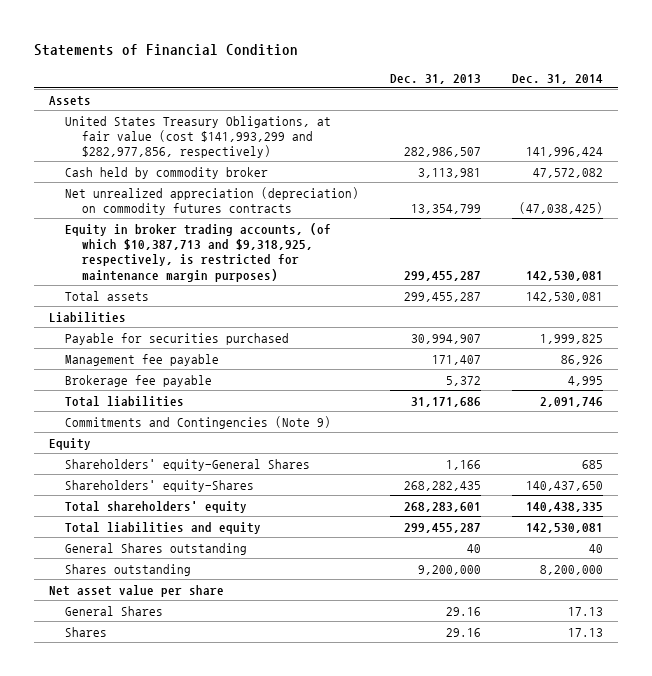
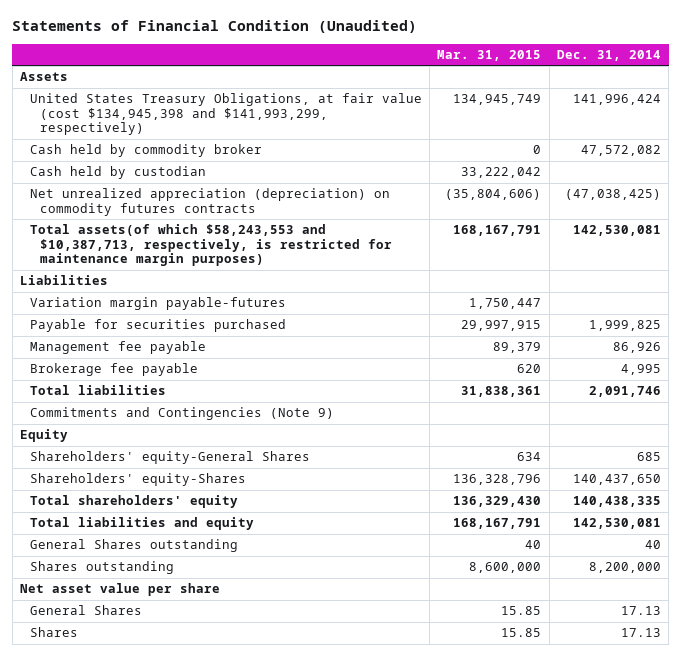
- Statements of Financial Condition
+ Statements of Financial Condition (Unaudited)
- | Dec. 31, 2013 | Dec. 31, 2014
+ | Mar. 31, 2015 | Dec. 31, 2014
- United States Treasury Obligations, at fair value (cost $141,993,299 and $282,977,856, respectively) | 282,986,507 | 141,996,424
+ United States Treasury Obligations, at fair value (cost $134,945,398 and $141,993,299, respectively) | 134,945,749 | 141,996,424
+ Cash held by custodian | 33,222,042 |
- Equity in broker trading accounts, (of which $10,387,713 and $9,318,925, respectively, is restricted for maintenance margin purposes) | 299,455,287 | 142,530,081
- Total assets | 299,455,287 | 142,530,081
+ Total assets(of which $58,243,553 and $10,387,713, respectively, is restricted for maintenance margin purposes) | 168,167,791 | 142,530,081
+ Variation margin payable-futures | 1,750,447 |

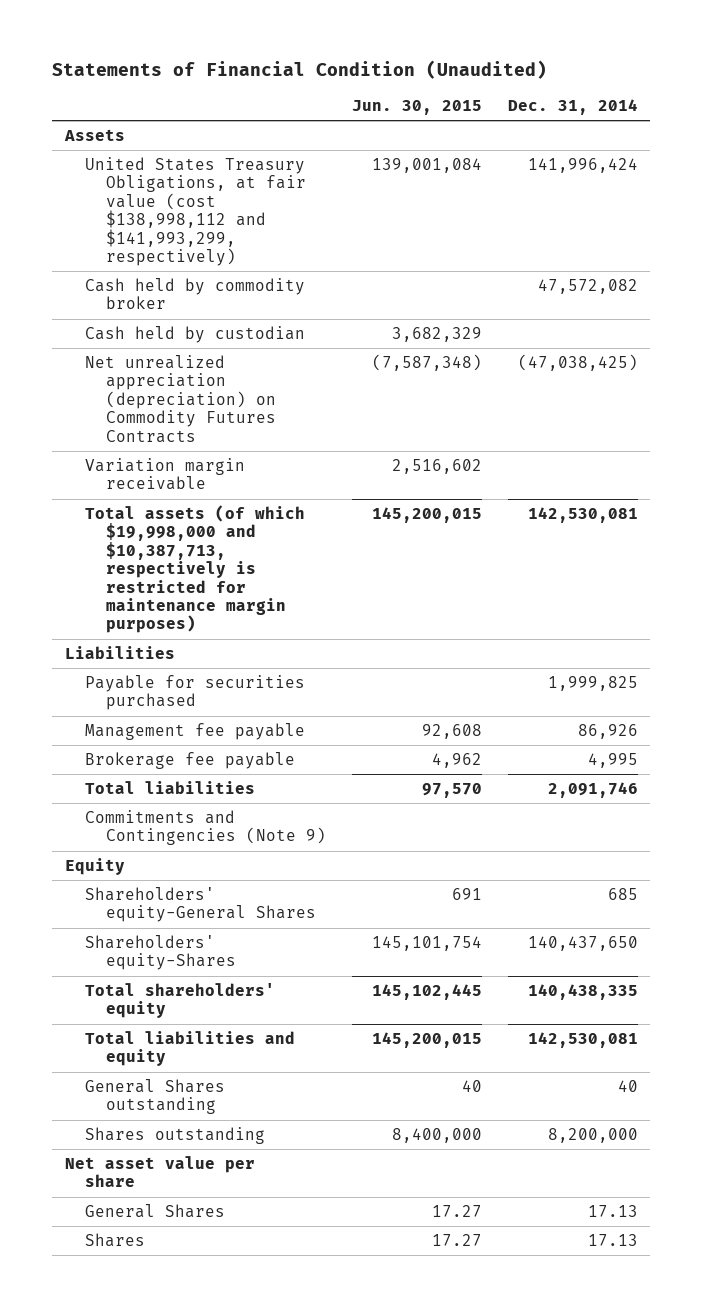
- | Mar. 31, 2015 | Dec. 31, 2014
+ | Jun. 30, 2015 | Dec. 31, 2014
- United States Treasury Obligations, at fair value (cost $134,945,398 and $141,993,299, respectively) | 134,945,749 | 141,996,424
+ United States Treasury Obligations, at fair value (cost $138,998,112 and $141,993,299, respectively) | 139,001,084 | 141,996,424
- Net unrealized appreciation (depreciation) on commodity futures contracts | (35,804,606) | (47,038,425)
- Total assets(of which $58,243,553 and $10,387,713, respectively, is restricted for maintenance margin purposes) | 168,167,791 | 142,530,081
+ Net unrealized appreciation (depreciation) on Commodity Futures Contracts | (7,587,348) | (47,038,425)
+ Variation margin receivable | 2,516,602 |
+ Total assets (of which $19,998,000 and $10,387,713, respectively is restricted for maintenance margin purposes) | 145,200,015 | 142,530,081
- Variation margin payable-futures | 1,750,447 |

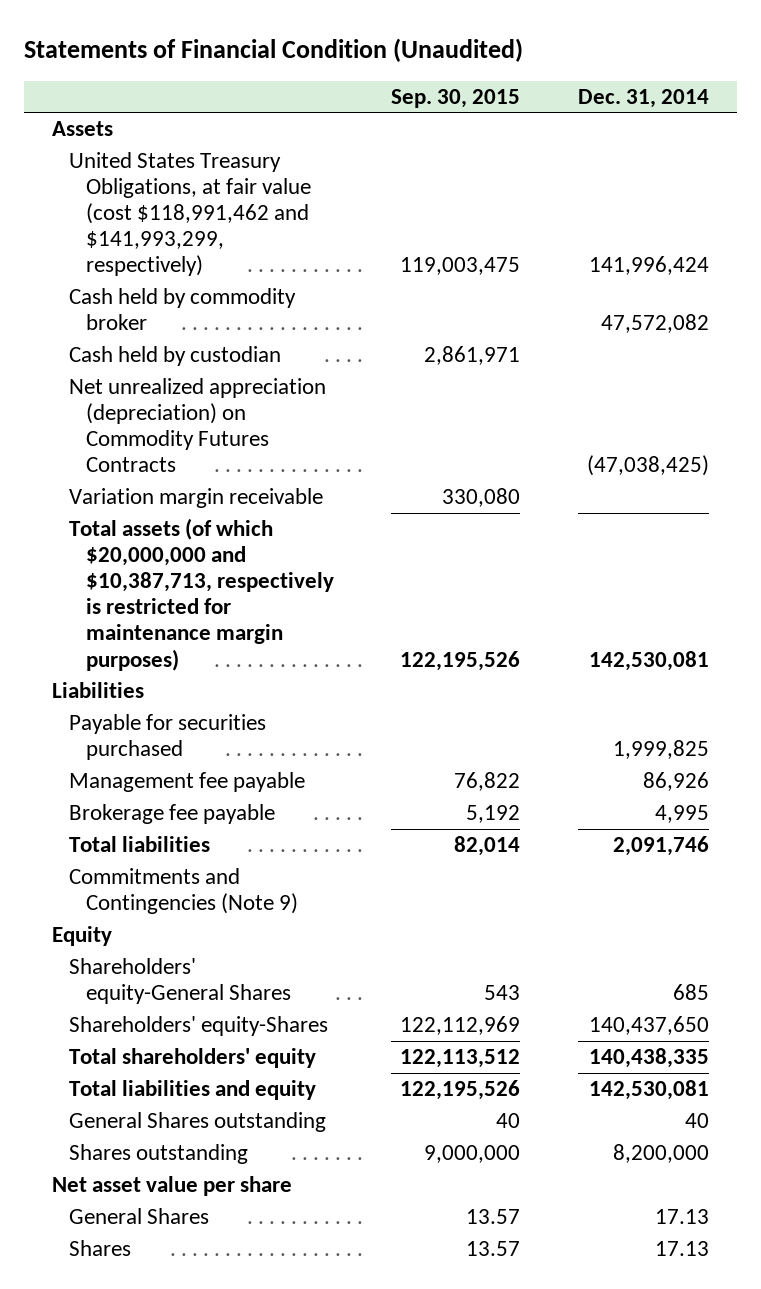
- | Jun. 30, 2015 | Dec. 31, 2014
+ | Sep. 30, 2015 | Dec. 31, 2014
- United States Treasury Obligations, at fair value (cost $138,998,112 and $141,993,299, respectively) | 139,001,084 | 141,996,424
+ United States Treasury Obligations, at fair value (cost $118,991,462 and $141,993,299, respectively) | 119,003,475 | 141,996,424
- Total assets (of which $19,998,000 and $10,387,713, respectively is restricted for maintenance margin purposes) | 145,200,015 | 142,530,081
+ Total assets (of which $20,000,000 and $10,387,713, respectively is restricted for maintenance margin purposes) | 122,195,526 | 142,530,081

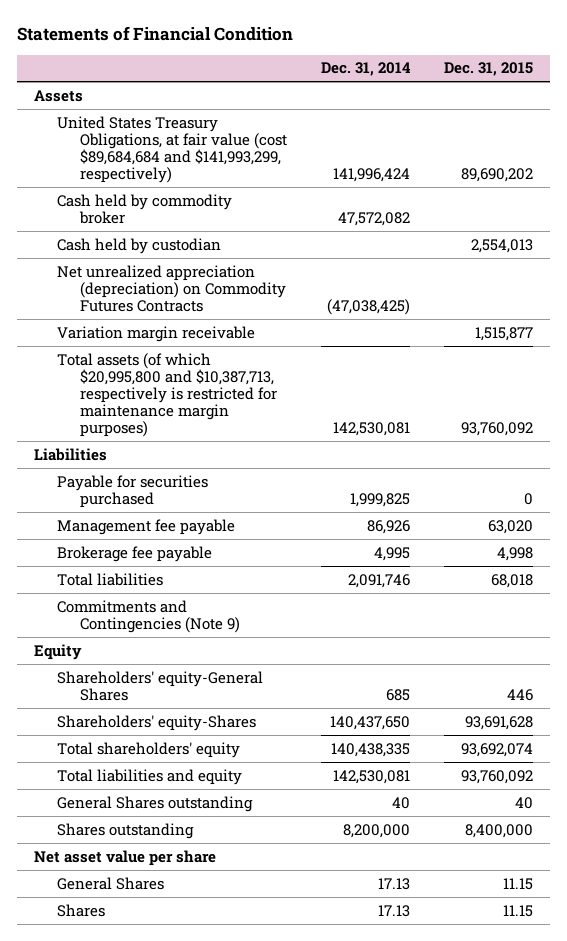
- Statements of Financial Condition (Unaudited)
+ Statements of Financial Condition
- | Sep. 30, 2015 | Dec. 31, 2014
+ | Dec. 31, 2014 | Dec. 31, 2015
- United States Treasury Obligations, at fair value (cost $118,991,462 and $141,993,299, respectively) | 119,003,475 | 141,996,424
+ United States Treasury Obligations, at fair value (cost $89,684,684 and $141,993,299, respectively) | 141,996,424 | 89,690,202
- Total assets (of which $20,000,000 and $10,387,713, respectively is restricted for maintenance margin purposes) | 122,195,526 | 142,530,081
+ Total assets (of which $20,995,800 and $10,387,713, respectively is restricted for maintenance margin purposes) | 142,530,081 | 93,760,092

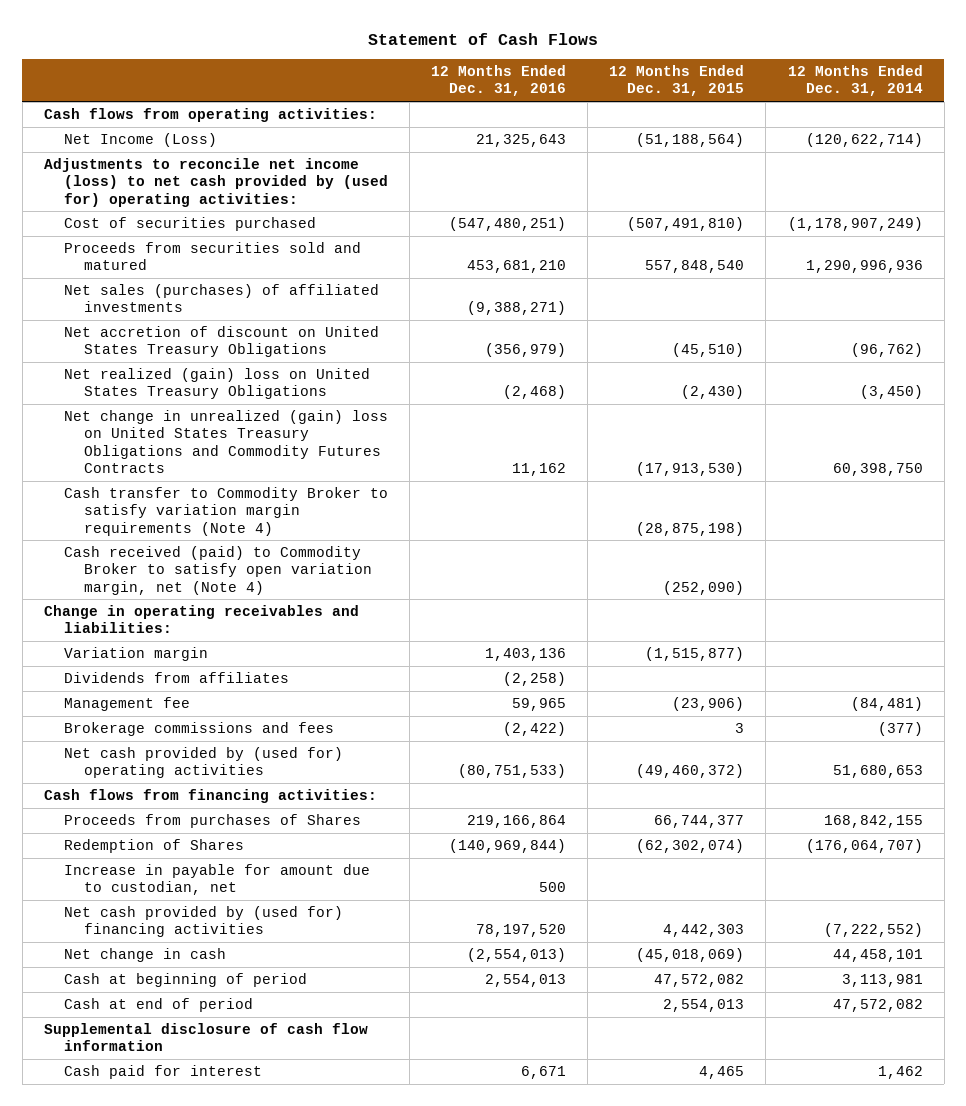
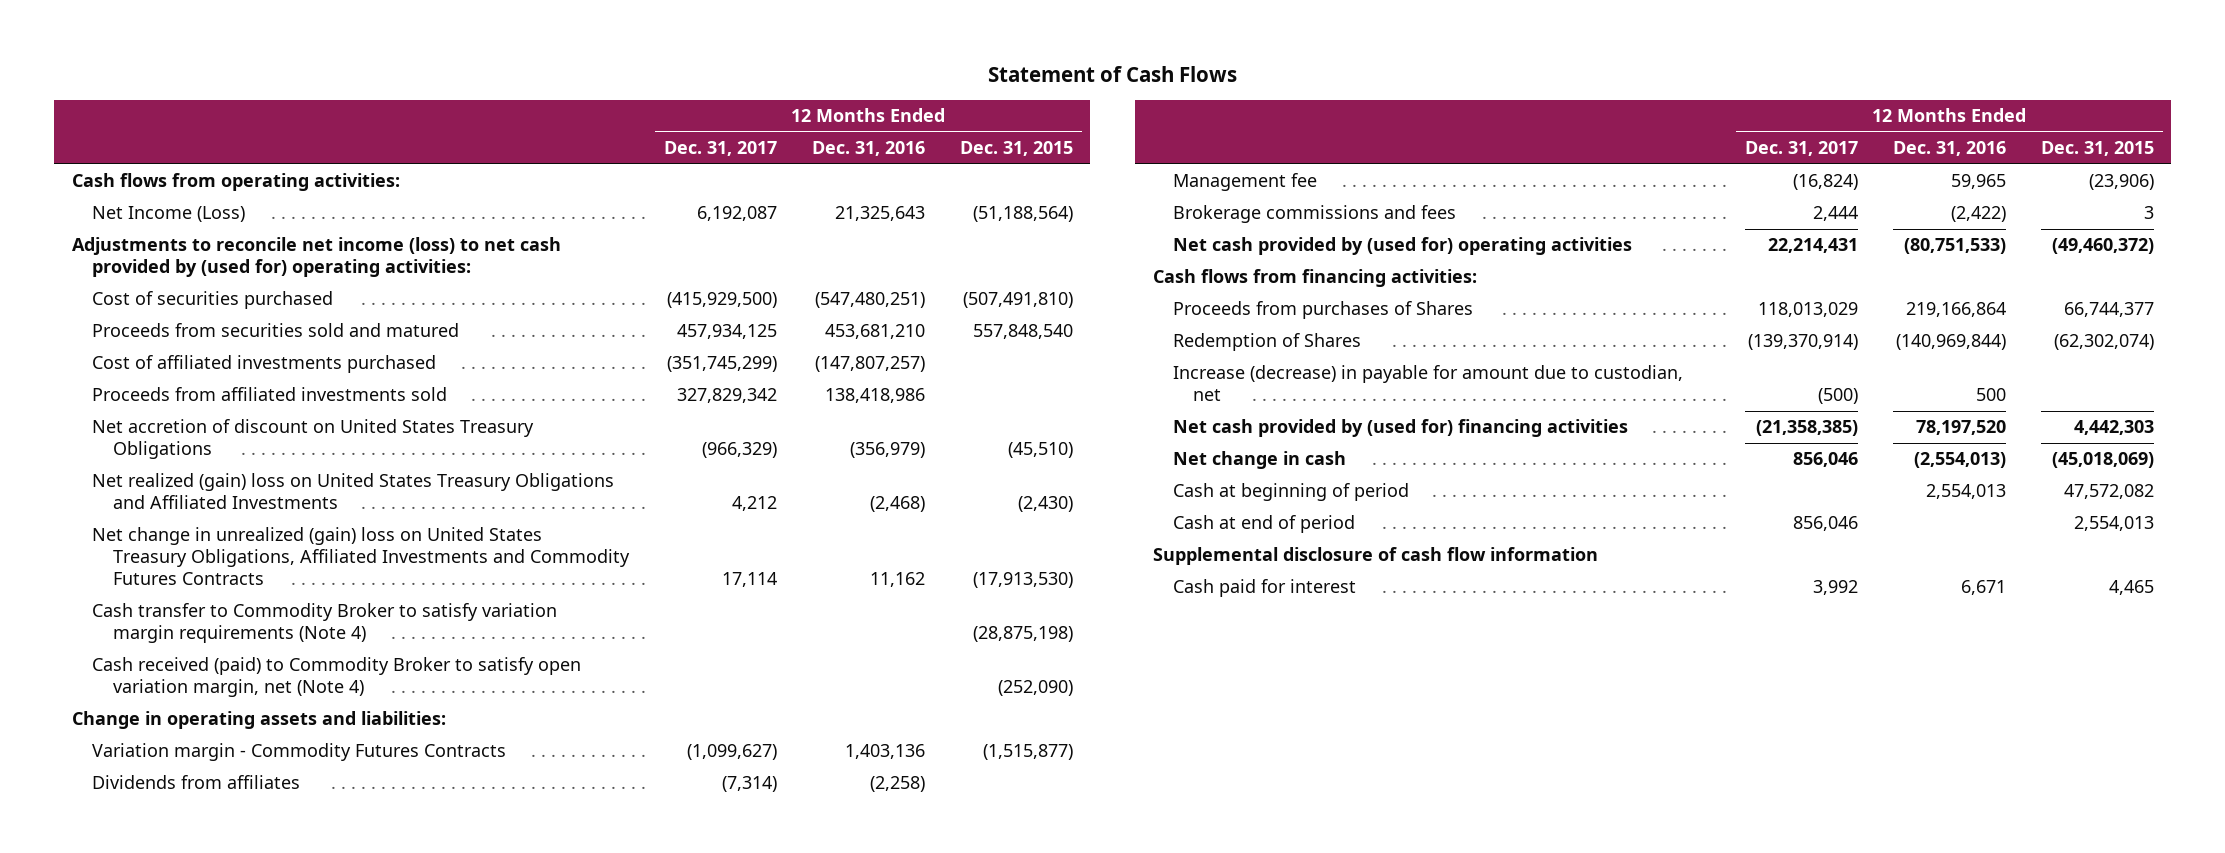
- | 12 Months Ended Dec. 31, 2016 | 12 Months Ended Dec. 31, 2015 | 12 Months Ended Dec. 31, 2014
+ | 12 Months Ended Dec. 31, 2017 | 12 Months Ended Dec. 31, 2016 | 12 Months Ended Dec. 31, 2015
- Net sales (purchases) of affiliated investments | (9,388,271) | |
+ Cost of affiliated investments purchased | (351,745,299) | (147,807,257) |
+ Proceeds from affiliated investments sold | 327,829,342 | 138,418,986 |
- Net realized (gain) loss on United States Treasury Obligations | (2,468) | (2,430) | (3,450)
- Net change in unrealized (gain) loss on United States Treasury Obligations and Commodity Futures Contracts | 11,162 | (17,913,530) | 60,398,750
+ Net realized (gain) loss on United States Treasury Obligations and Affiliated Investments | 4,212 | (2,468) | (2,430)
+ Net change in unrealized (gain) loss on United States Treasury Obligations, Affiliated Investments and Commodity Futures Contracts | 17,114 | 11,162 | (17,913,530)
- Change in operating receivables and liabilities:
- Variation margin | 1,403,136 | (1,515,877) |
+ Change in operating assets and liabilities:
+ Variation margin - Commodity Futures Contracts | (1,099,627) | 1,403,136 | (1,515,877)
- Increase in payable for amount due to custodian, net | 500 | |
+ Increase (decrease) in payable for amount due to custodian, net | (500) | 500 |

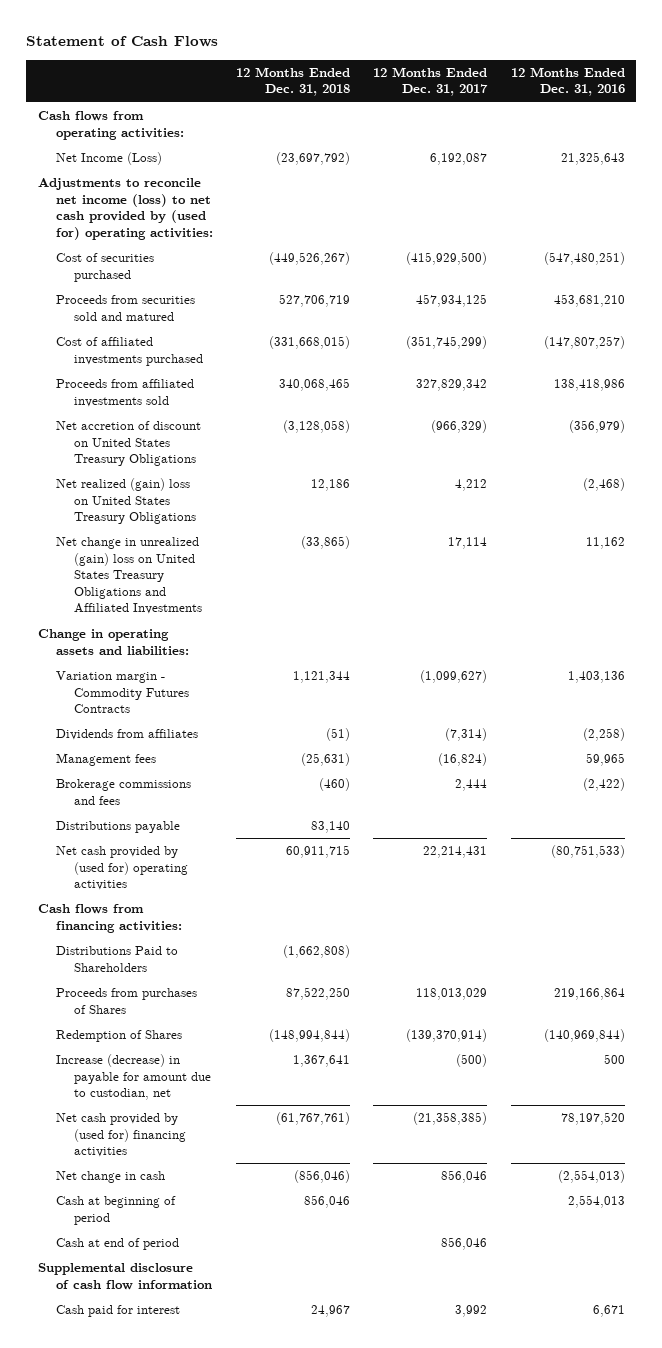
- | 12 Months Ended Dec. 31, 2017 | 12 Months Ended Dec. 31, 2016 | 12 Months Ended Dec. 31, 2015
+ | 12 Months Ended Dec. 31, 2018 | 12 Months Ended Dec. 31, 2017 | 12 Months Ended Dec. 31, 2016
- Net realized (gain) loss on United States Treasury Obligations and Affiliated Investments | 4,212 | (2,468) | (2,430)
- Net change in unrealized (gain) loss on United States Treasury Obligations, Affiliated Investments and Commodity Futures Contracts | 17,114 | 11,162 | (17,913,530)
- Cash transfer to Commodity Broker to satisfy variation margin requirements (Note 4) | | | (28,875,198)
- Cash received (paid) to Commodity Broker to satisfy open variation margin, net (Note 4) | | | (252,090)
+ Net realized (gain) loss on United States Treasury Obligations | 12,186 | 4,212 | (2,468)
+ Net change in unrealized (gain) loss on United States Treasury Obligations and Affiliated Investments | (33,865) | 17,114 | 11,162
- Management fee | (16,824) | 59,965 | (23,906)
+ Management fees | (25,631) | (16,824) | 59,965
+ Distributions payable | 83,140 | |
+ Distributions Paid to Shareholders | (1,662,808) | |

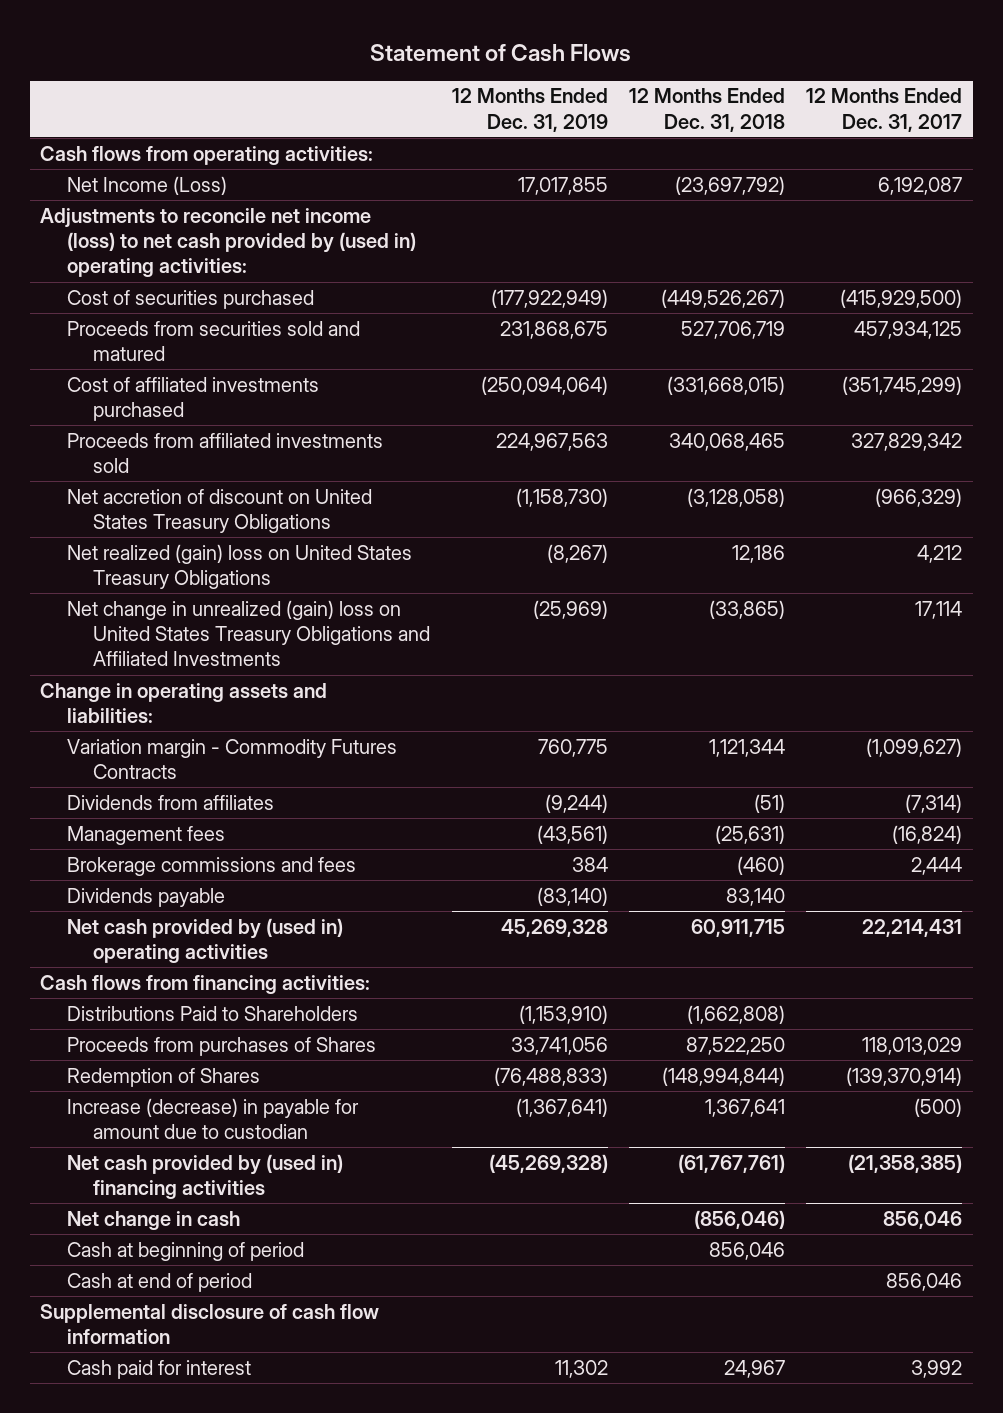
- | 12 Months Ended Dec. 31, 2018 | 12 Months Ended Dec. 31, 2017 | 12 Months Ended Dec. 31, 2016
+ | 12 Months Ended Dec. 31, 2019 | 12 Months Ended Dec. 31, 2018 | 12 Months Ended Dec. 31, 2017
- Adjustments to reconcile net income (loss) to net cash provided by (used for) operating activities:
+ Adjustments to reconcile net income (loss) to net cash provided by (used in) operating activities:
- Distributions payable | 83,140 | |
- Net cash provided by (used for) operating activities | 60,911,715 | 22,214,431 | (80,751,533)
+ Dividends payable | (83,140) | 83,140 |
+ Net cash provided by (used in) operating activities | 45,269,328 | 60,911,715 | 22,214,431
- Increase (decrease) in payable for amount due to custodian, net | 1,367,641 | (500) | 500
- Net cash provided by (used for) financing activities | (61,767,761) | (21,358,385) | 78,197,520
+ Increase (decrease) in payable for amount due to custodian | (1,367,641) | 1,367,641 | (500)
+ Net cash provided by (used in) financing activities | (45,269,328) | (61,767,761) | (21,358,385)

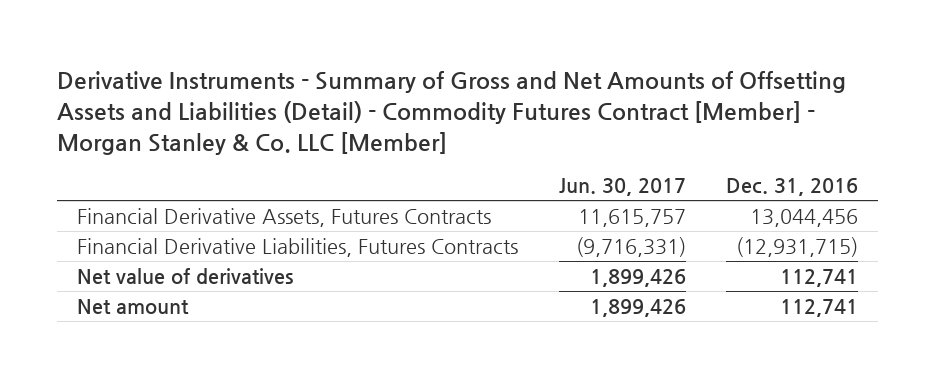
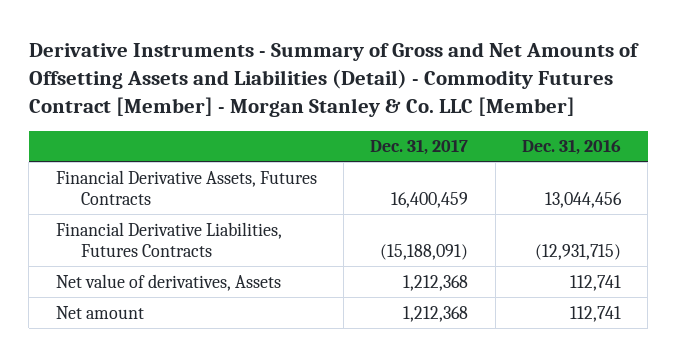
- | Jun. 30, 2017 | Dec. 31, 2016
+ | Dec. 31, 2017 | Dec. 31, 2016
- Net value of derivatives | 1,899,426 | 112,741
+ Net value of derivatives, Assets | 1,212,368 | 112,741

